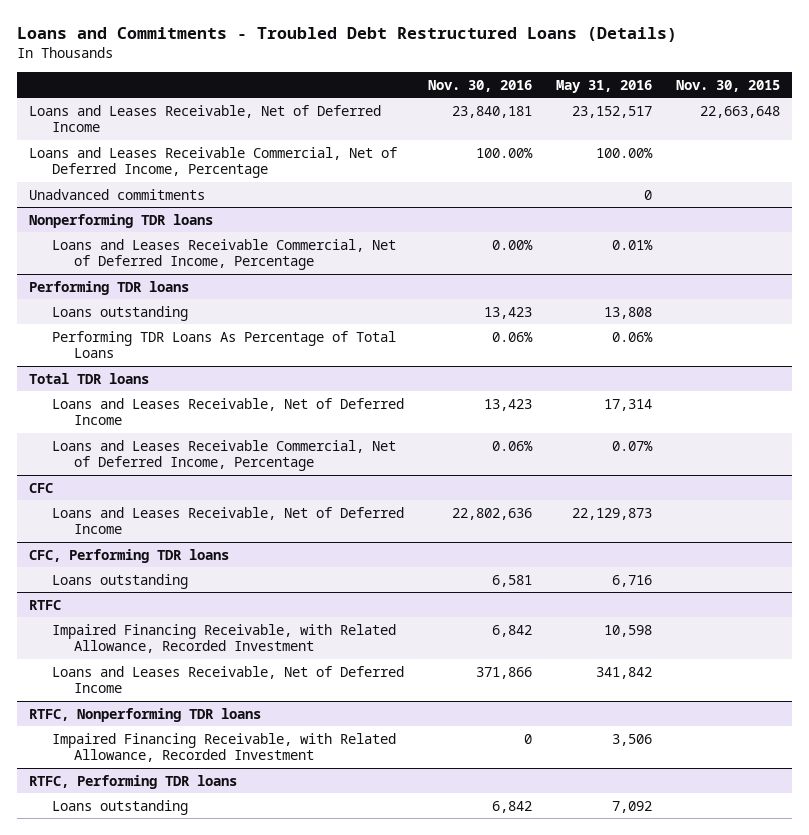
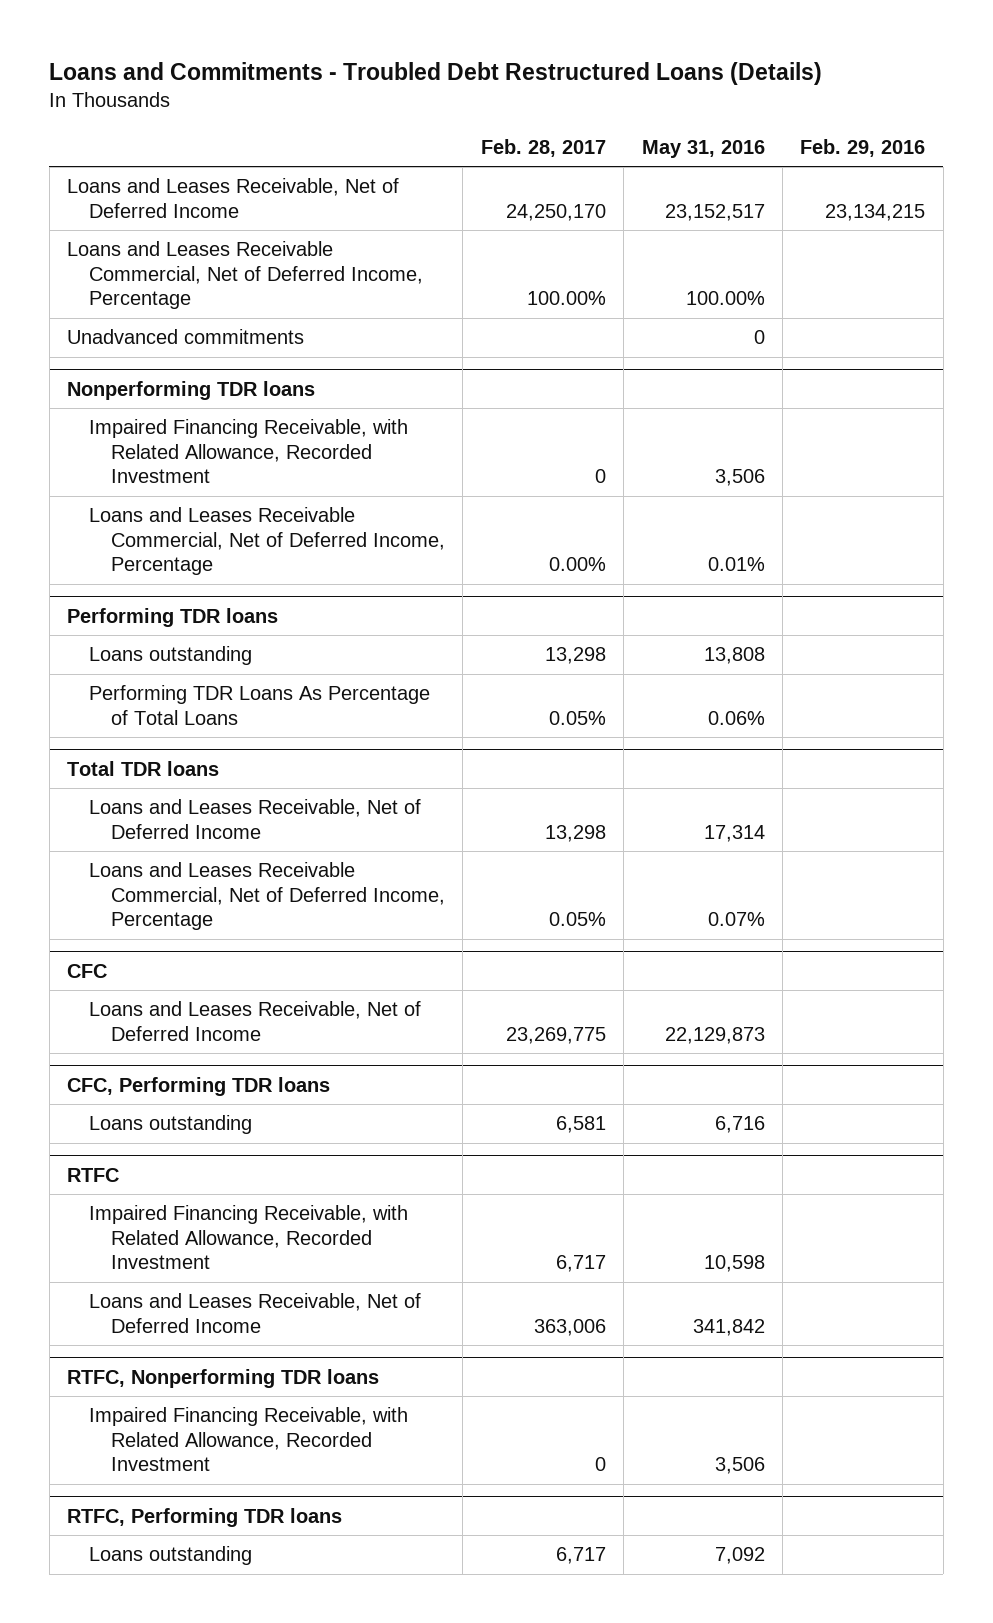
- | Nov. 30, 2016 | May 31, 2016 | Nov. 30, 2015
+ | Feb. 28, 2017 | May 31, 2016 | Feb. 29, 2016
@ Nonperforming TDR loans
+ Impaired Financing Receivable, with Related Allowance, Recorded Investment | 0 | 3,506 |

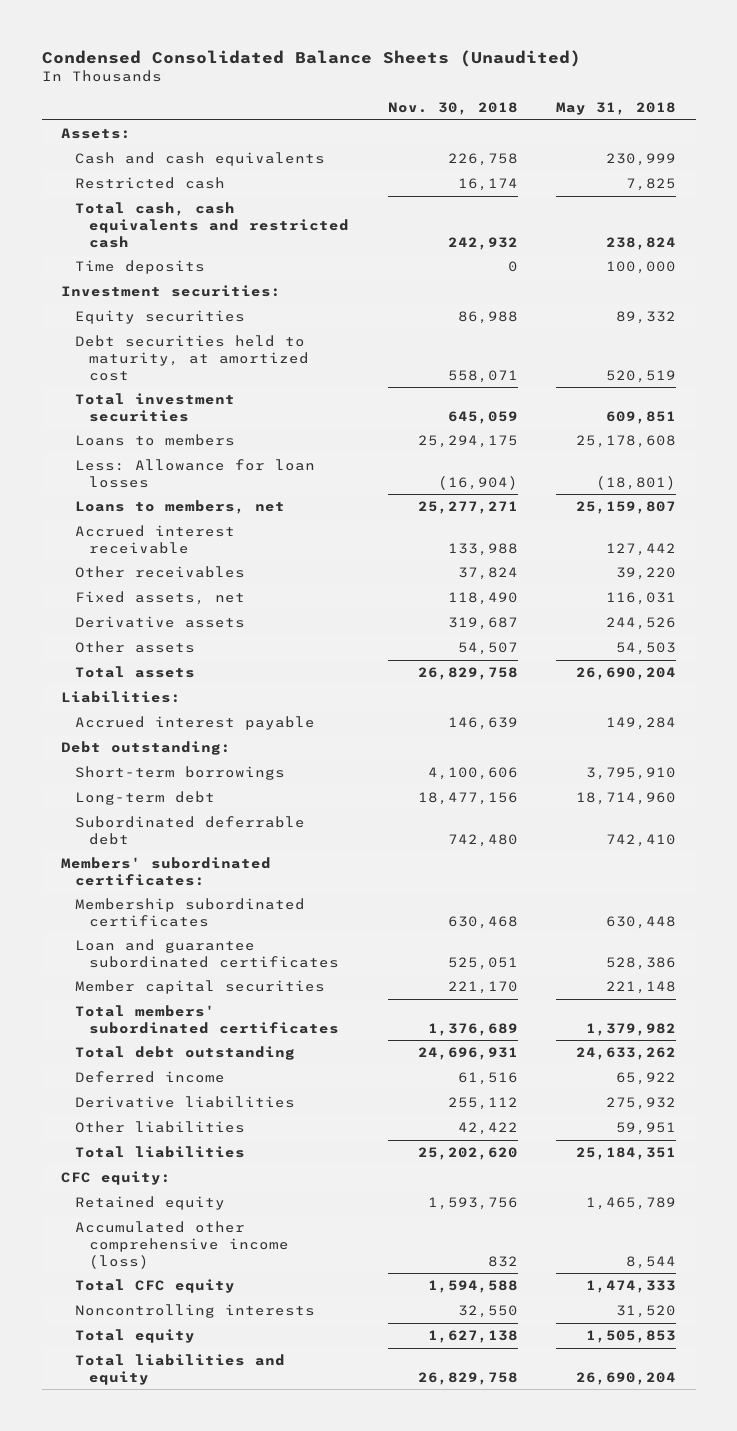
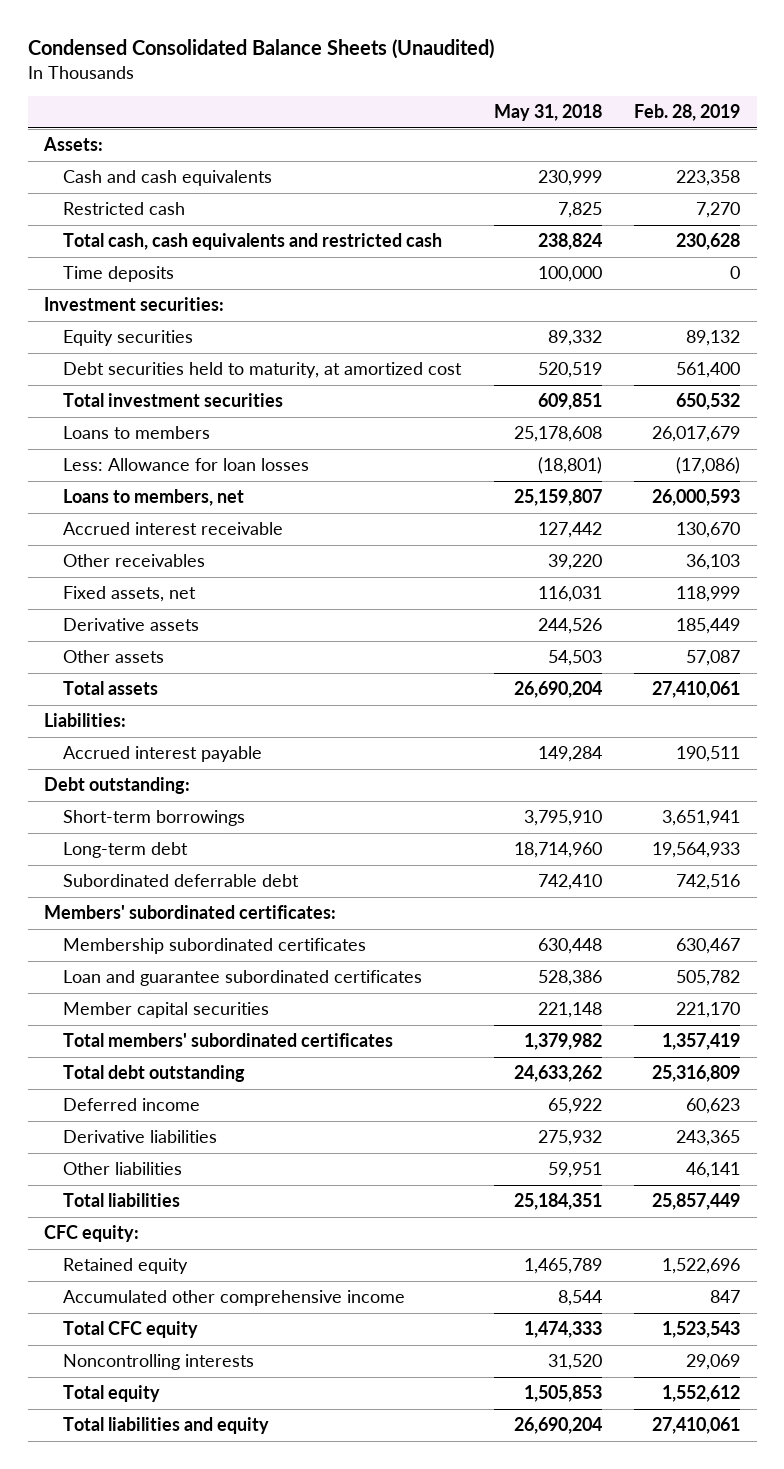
- | Nov. 30, 2018 | May 31, 2018
+ | May 31, 2018 | Feb. 28, 2019
- Accumulated other comprehensive income (loss) | 832 | 8,544
+ Accumulated other comprehensive income | 8,544 | 847

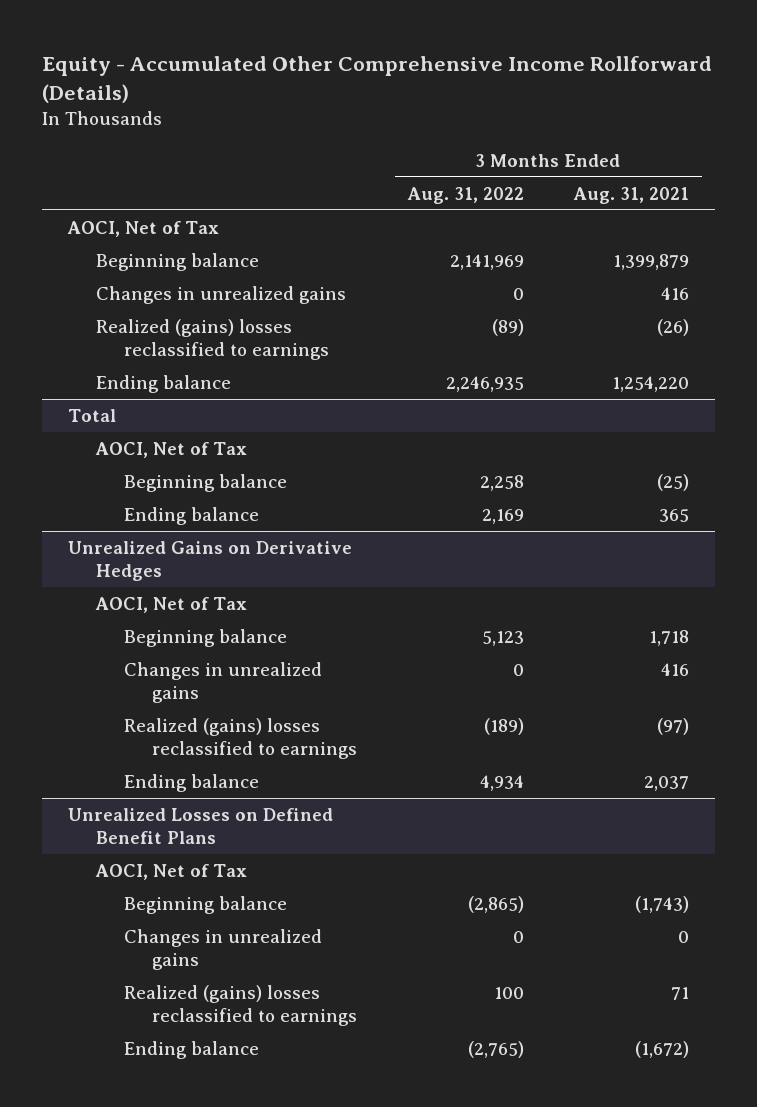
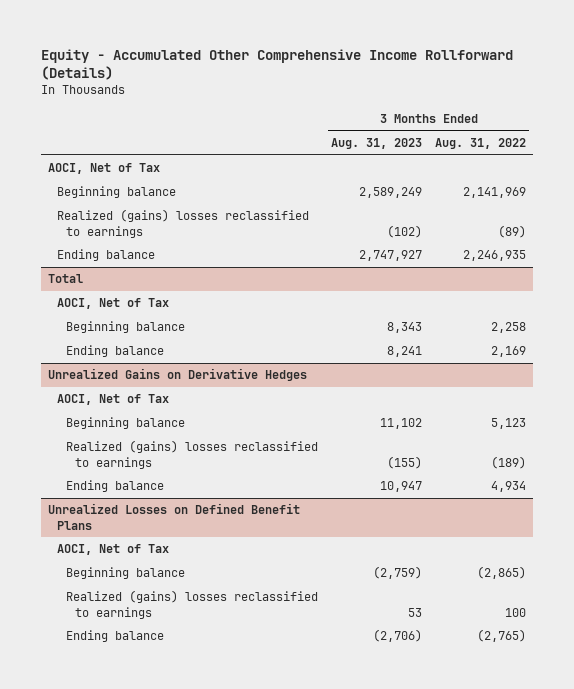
- | 3 Months Ended Aug. 31, 2022 | 3 Months Ended Aug. 31, 2021
+ | 3 Months Ended Aug. 31, 2023 | 3 Months Ended Aug. 31, 2022
- Changes in unrealized gains | 0 | 416
@ Unrealized Gains on Derivative Hedges
- Changes in unrealized gains | 0 | 416
@ Unrealized Losses on Defined Benefit Plans
- Changes in unrealized gains | 0 | 0

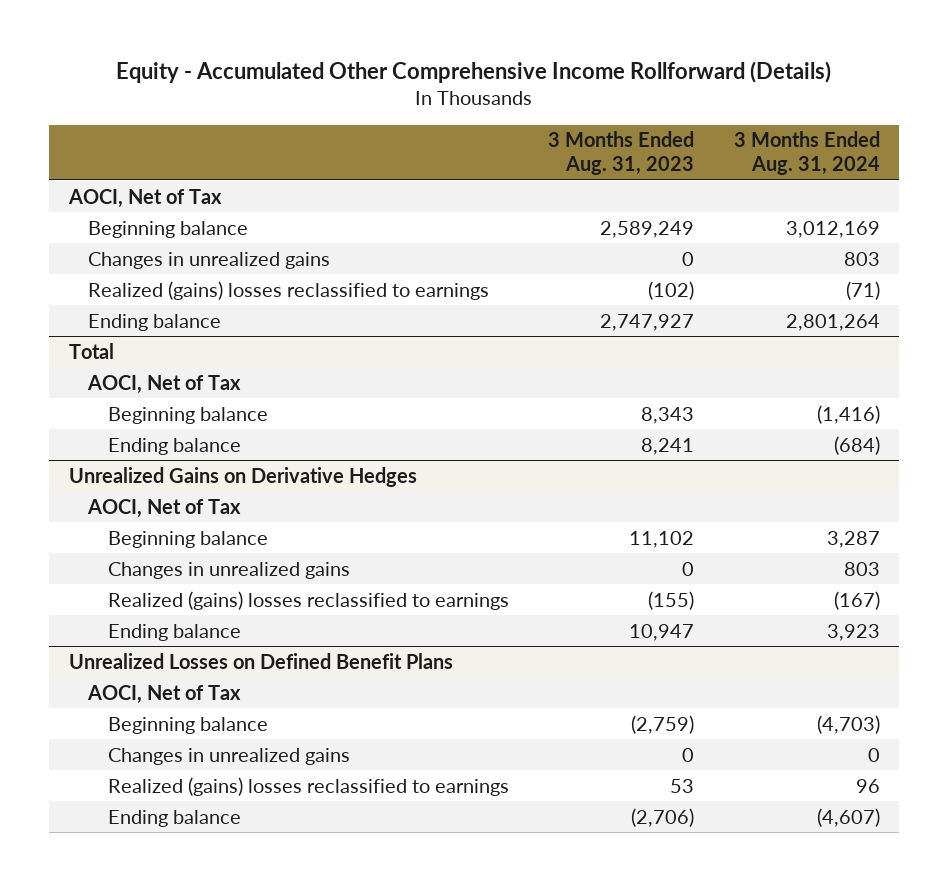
- | 3 Months Ended Aug. 31, 2023 | 3 Months Ended Aug. 31, 2022
+ | 3 Months Ended Aug. 31, 2023 | 3 Months Ended Aug. 31, 2024
+ Changes in unrealized gains | 0 | 803
@ Unrealized Gains on Derivative Hedges
+ Changes in unrealized gains | 0 | 803
@ Unrealized Losses on Defined Benefit Plans
+ Changes in unrealized gains | 0 | 0

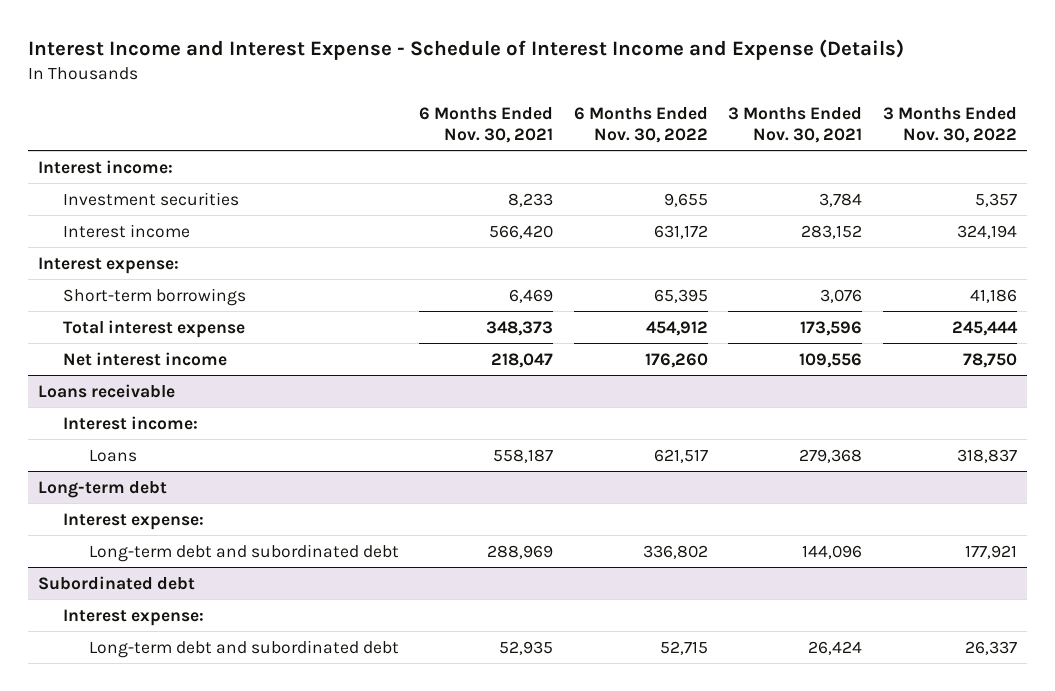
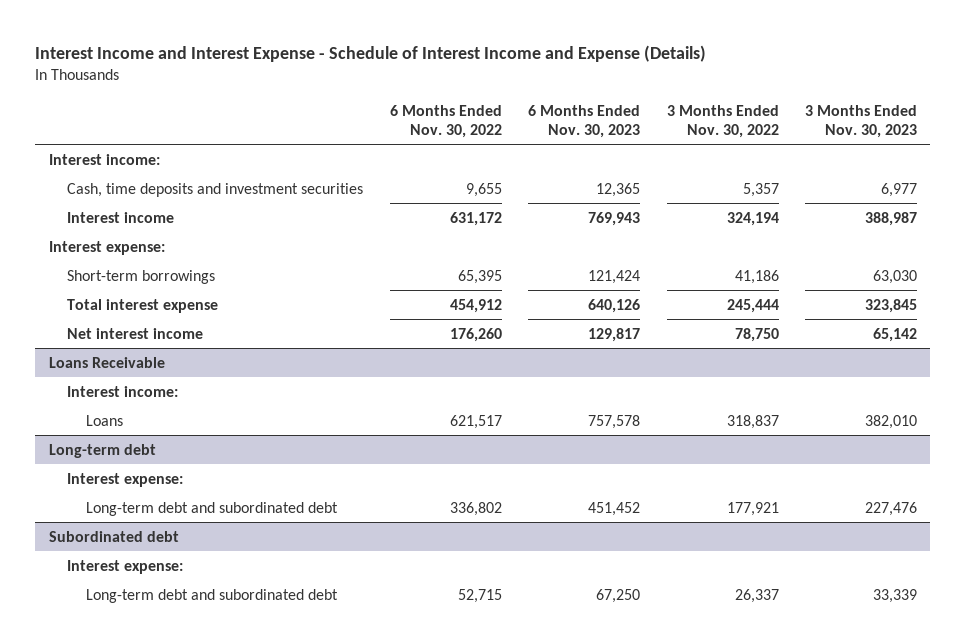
- | 6 Months Ended Nov. 30, 2021 | 6 Months Ended Nov. 30, 2022 | 3 Months Ended Nov. 30, 2021 | 3 Months Ended Nov. 30, 2022
+ | 6 Months Ended Nov. 30, 2022 | 6 Months Ended Nov. 30, 2023 | 3 Months Ended Nov. 30, 2022 | 3 Months Ended Nov. 30, 2023
- Investment securities | 8,233 | 9,655 | 3,784 | 5,357
+ Cash, time deposits and investment securities | 9,655 | 12,365 | 5,357 | 6,977
- Loans receivable
+ Loans Receivable

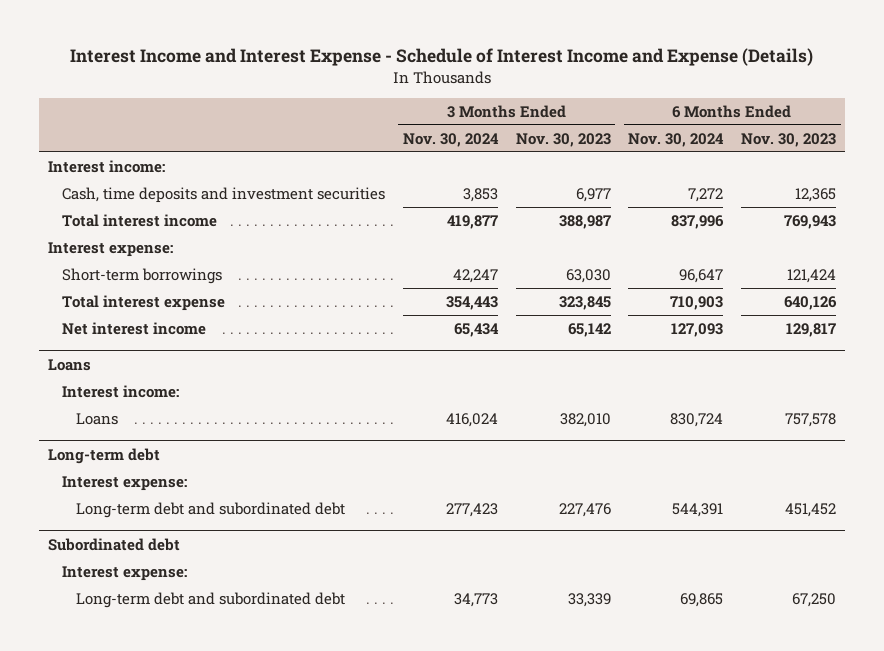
- | 6 Months Ended Nov. 30, 2022 | 6 Months Ended Nov. 30, 2023 | 3 Months Ended Nov. 30, 2022 | 3 Months Ended Nov. 30, 2023
+ | 3 Months Ended Nov. 30, 2024 | 3 Months Ended Nov. 30, 2023 | 6 Months Ended Nov. 30, 2024 | 6 Months Ended Nov. 30, 2023
- Interest income | 631,172 | 769,943 | 324,194 | 388,987
+ Total interest income | 419,877 | 388,987 | 837,996 | 769,943
- Loans Receivable
+ Loans

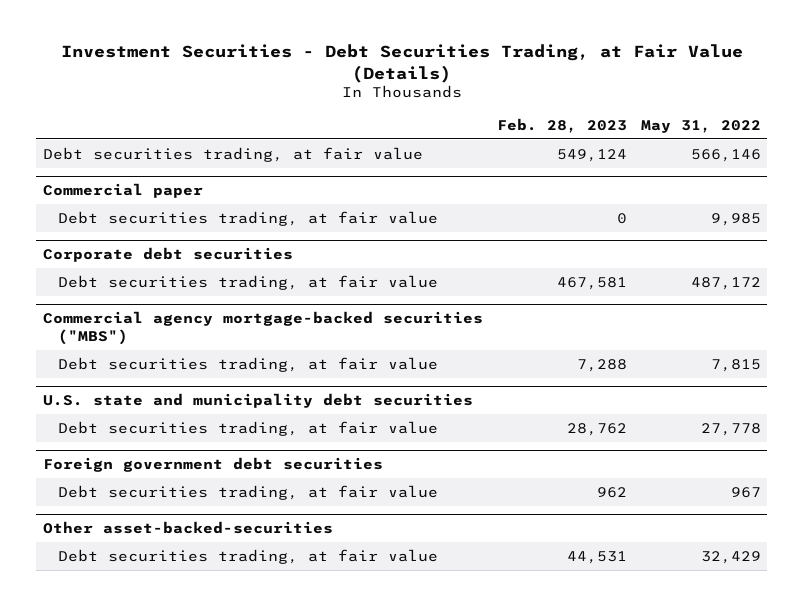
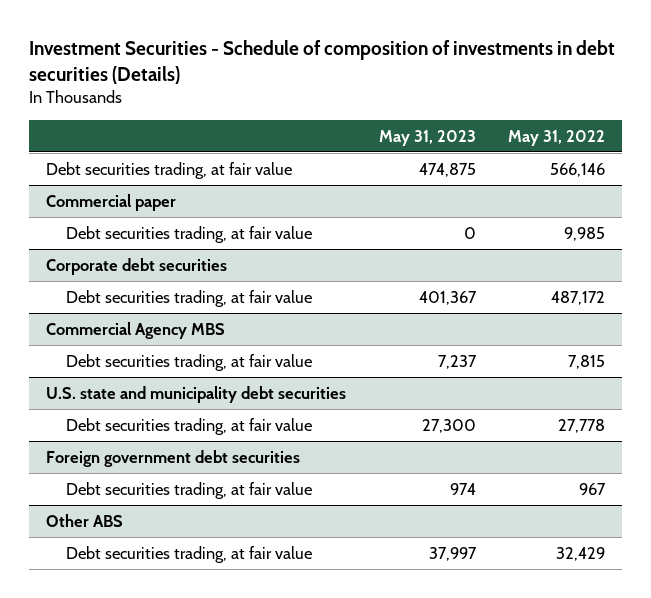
- Investment Securities - Debt Securities Trading, at Fair Value (Details)
+ Investment Securities - Schedule of composition of investments in debt securities (Details)
- | Feb. 28, 2023 | May 31, 2022
+ | May 31, 2023 | May 31, 2022
- Commercial agency mortgage-backed securities ("MBS")
+ Commercial Agency MBS
- Other asset-backed-securities
+ Other ABS

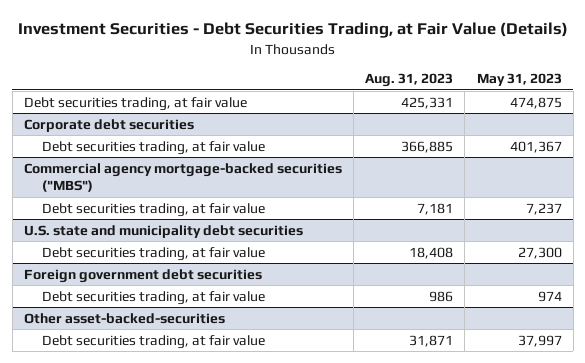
- Investment Securities - Schedule of composition of investments in debt securities (Details)
+ Investment Securities - Debt Securities Trading, at Fair Value (Details)
- | May 31, 2023 | May 31, 2022
+ | Aug. 31, 2023 | May 31, 2023
- Commercial paper
- Debt securities trading, at fair value | 0 | 9,985
- Commercial Agency MBS
+ Commercial agency mortgage-backed securities ("MBS")
- Other ABS
+ Other asset-backed-securities

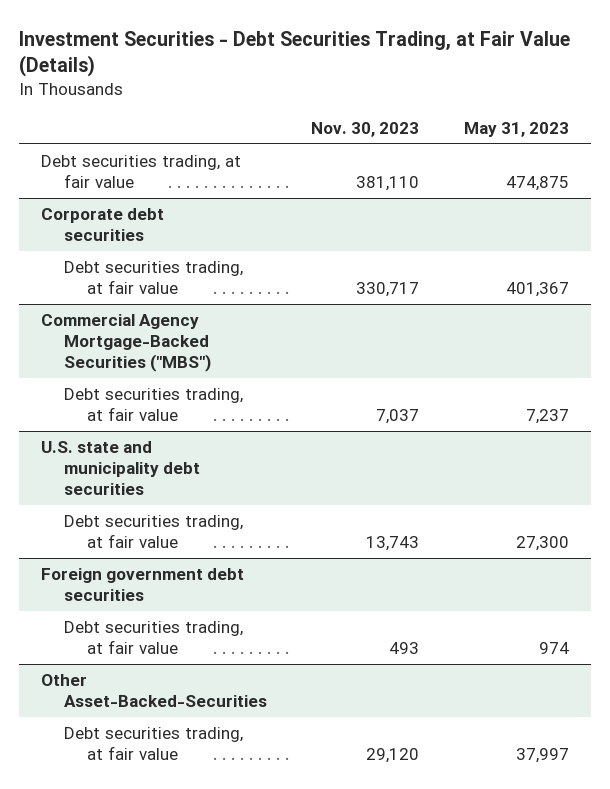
- | Aug. 31, 2023 | May 31, 2023
+ | Nov. 30, 2023 | May 31, 2023
- Commercial agency mortgage-backed securities ("MBS")
+ Commercial Agency Mortgage-Backed Securities ("MBS")
- Other asset-backed-securities
+ Other Asset-Backed-Securities

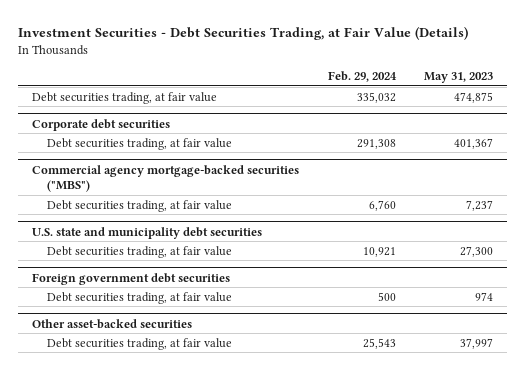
- | Nov. 30, 2023 | May 31, 2023
+ | Feb. 29, 2024 | May 31, 2023
- Commercial Agency Mortgage-Backed Securities ("MBS")
+ Commercial agency mortgage-backed securities ("MBS")
- Other Asset-Backed-Securities
+ Other asset-backed securities

